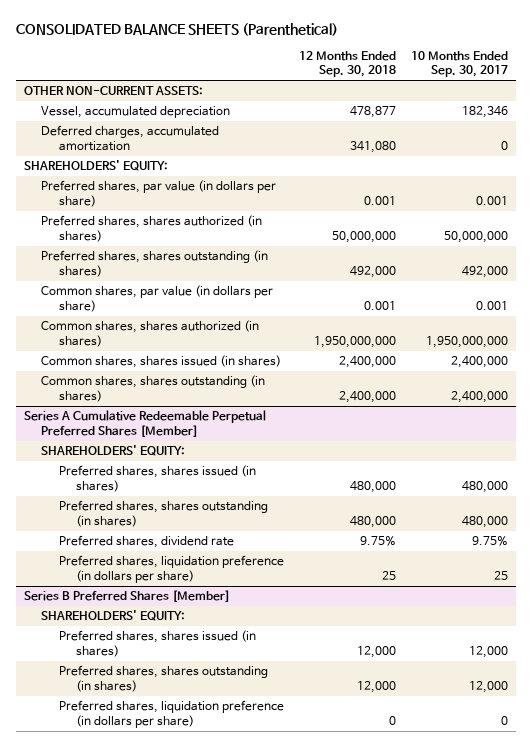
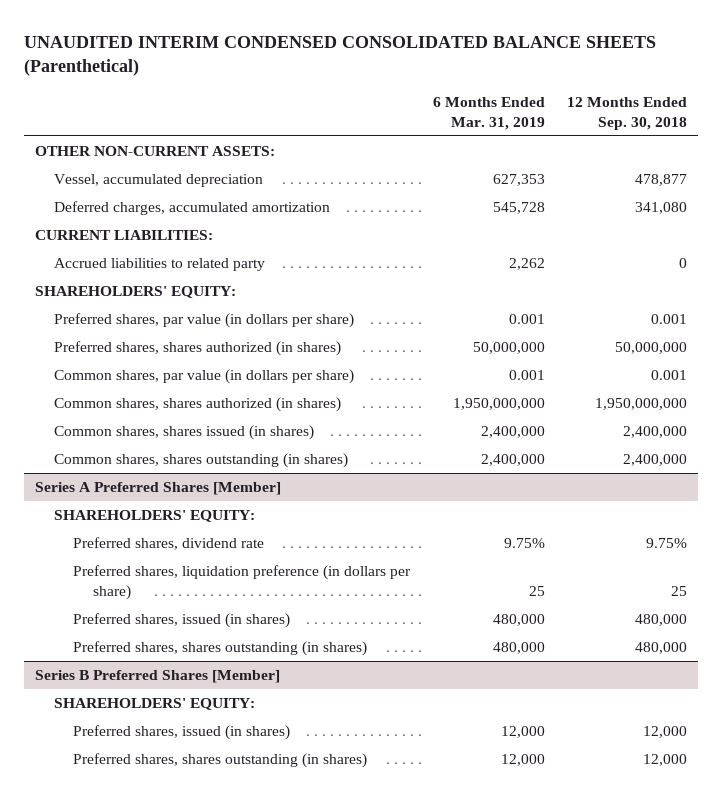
- CONSOLIDATED BALANCE SHEETS (Parenthetical)
+ UNAUDITED INTERIM CONDENSED CONSOLIDATED BALANCE SHEETS (Parenthetical)
- | 12 Months Ended Sep. 30, 2018 | 10 Months Ended Sep. 30, 2017
+ | 6 Months Ended Mar. 31, 2019 | 12 Months Ended Sep. 30, 2018
+ CURRENT LIABILITIES:
+ Accrued liabilities to related party | 2,262 | 0
- Preferred shares, shares outstanding (in shares) | 492,000 | 492,000
- Series A Cumulative Redeemable Perpetual Preferred Shares [Member]
+ Series A Preferred Shares [Member]
- Preferred shares, shares issued (in shares) | 480,000 | 480,000
- Preferred shares, shares outstanding (in shares) | 480,000 | 480,000
+ Preferred shares, issued (in shares) | 480,000 | 480,000
+ Preferred shares, shares outstanding (in shares) | 480,000 | 480,000
@ Series B Preferred Shares [Member]
- Preferred shares, shares issued (in shares) | 12,000 | 12,000
+ Preferred shares, issued (in shares) | 12,000 | 12,000
- Preferred shares, liquidation preference (in dollars per share) | 0 | 0

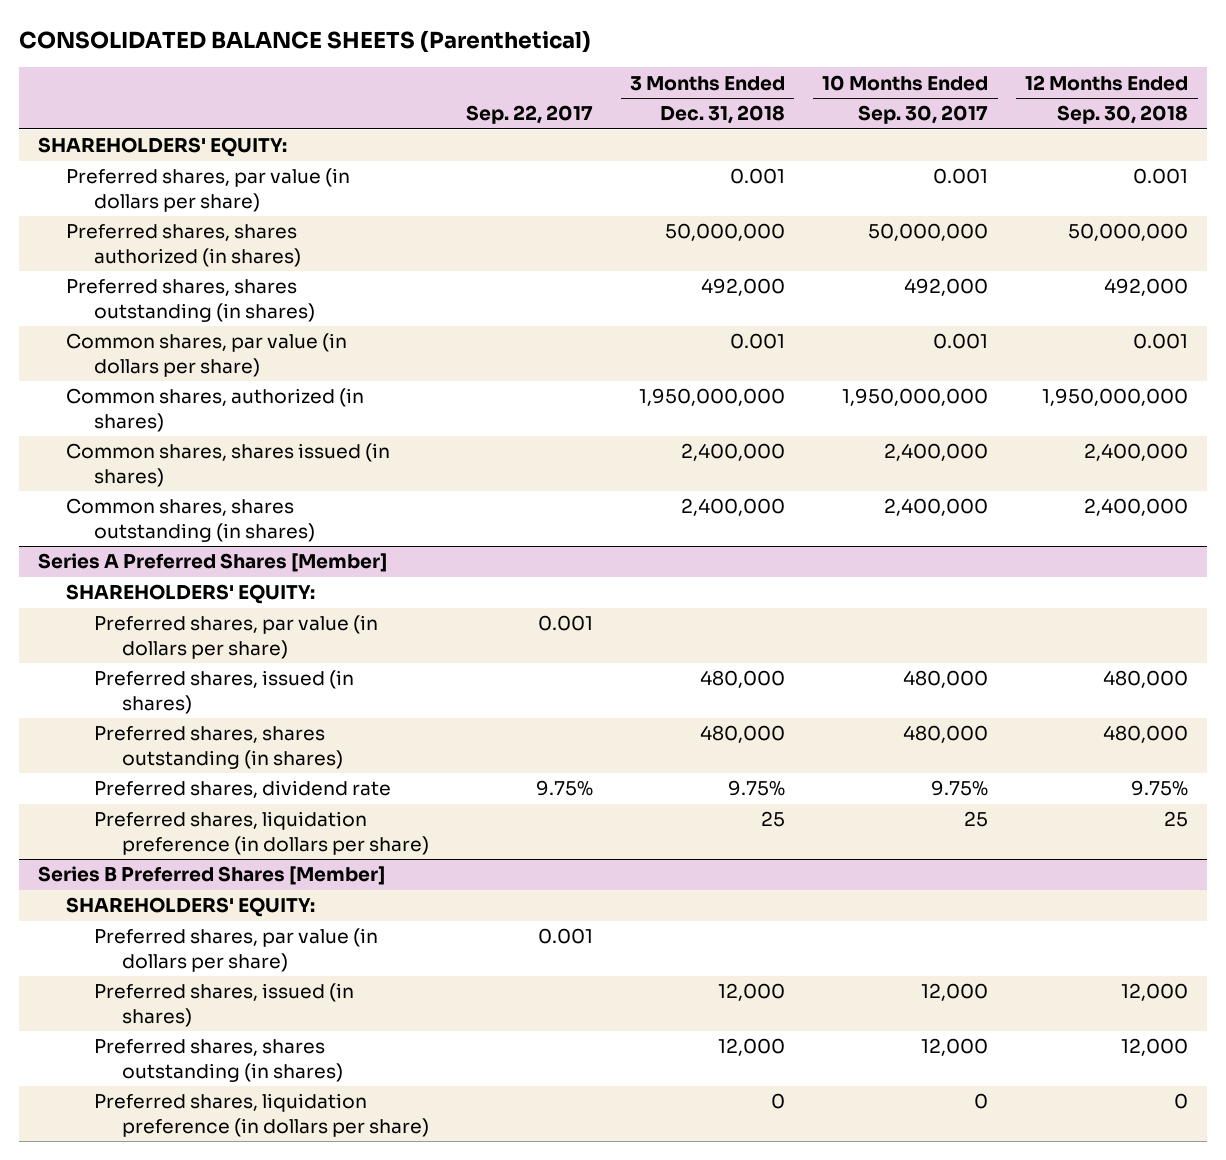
- UNAUDITED INTERIM CONDENSED CONSOLIDATED BALANCE SHEETS (Parenthetical)
+ CONSOLIDATED BALANCE SHEETS (Parenthetical)
- | 6 Months Ended Mar. 31, 2019 | 12 Months Ended Sep. 30, 2018
+ | Sep. 22, 2017 | 3 Months Ended Dec. 31, 2018 | 10 Months Ended Sep. 30, 2017 | 12 Months Ended Sep. 30, 2018
- OTHER NON-CURRENT ASSETS:
- Vessel, accumulated depreciation | 627,353 | 478,877
- Deferred charges, accumulated amortization | 545,728 | 341,080
- CURRENT LIABILITIES:
- Accrued liabilities to related party | 2,262 | 0
+ Preferred shares, shares outstanding (in shares) | | 492,000 | 492,000 | 492,000
- Common shares, shares authorized (in shares) | 1,950,000,000 | 1,950,000,000
+ Common shares, authorized (in shares) | | 1,950,000,000 | 1,950,000,000 | 1,950,000,000
@ Series A Preferred Shares [Member]
+ Preferred shares, par value (in dollars per share) | 0.001 | | |
moved down: Preferred shares, dividend rate | 9.75% | 9.75% | 9.75% | 9.75%
moved down: Preferred shares, liquidation preference (in dollars per share) | | 25 | 25 | 25
@ Series B Preferred Shares [Member]
+ Preferred shares, par value (in dollars per share) | 0.001 | | |
+ Preferred shares, liquidation preference (in dollars per share) | | 0 | 0 | 0

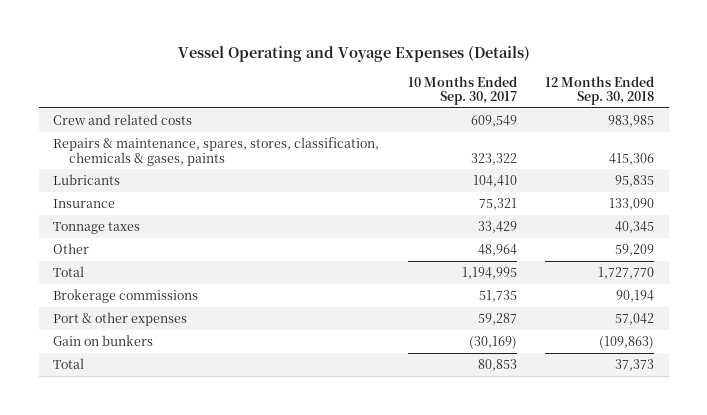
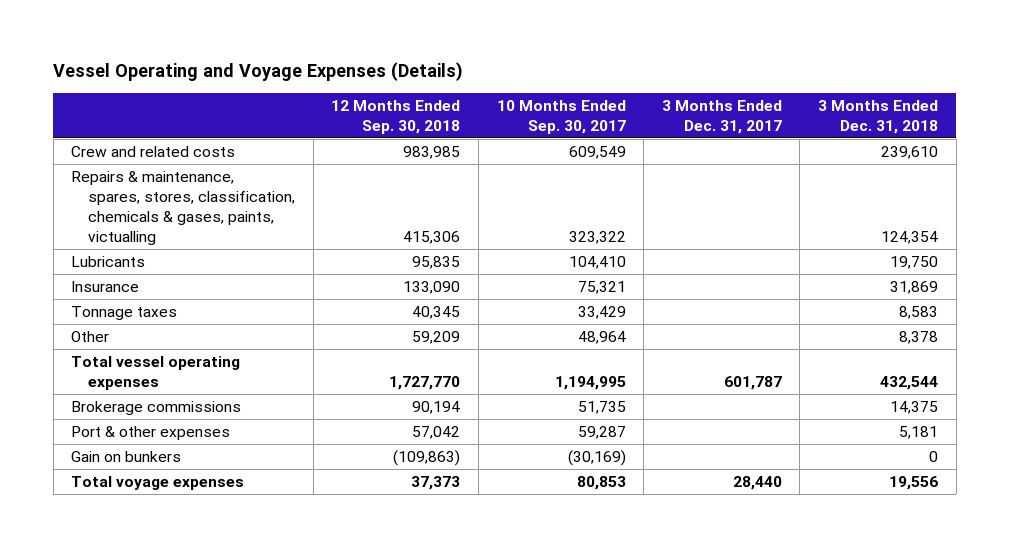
- | 10 Months Ended Sep. 30, 2017 | 12 Months Ended Sep. 30, 2018
+ | 12 Months Ended Sep. 30, 2018 | 10 Months Ended Sep. 30, 2017 | 3 Months Ended Dec. 31, 2017 | 3 Months Ended Dec. 31, 2018
- Repairs & maintenance, spares, stores, classification, chemicals & gases, paints | 323,322 | 415,306
+ Repairs & maintenance, spares, stores, classification, chemicals & gases, paints, victualling | 415,306 | 323,322 | | 124,354
- Total | 1,194,995 | 1,727,770
+ Total vessel operating expenses | 1,727,770 | 1,194,995 | 601,787 | 432,544
- Total | 80,853 | 37,373
+ Total voyage expenses | 37,373 | 80,853 | 28,440 | 19,556

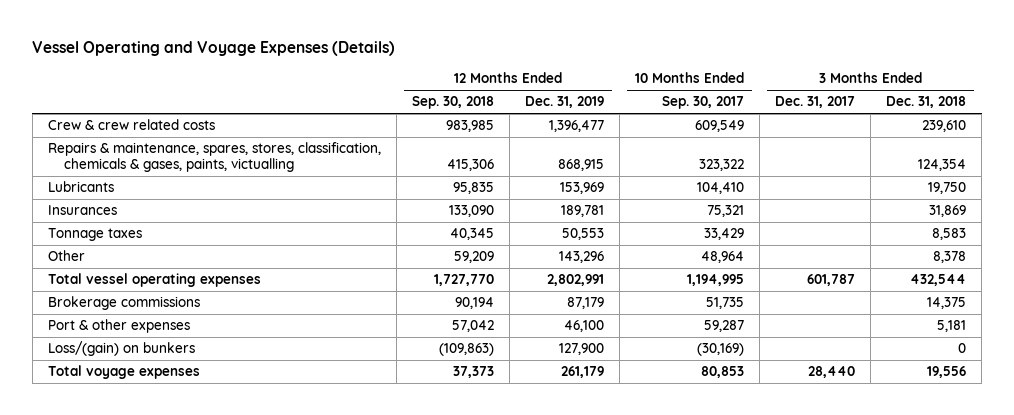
- | 12 Months Ended Sep. 30, 2018 | 10 Months Ended Sep. 30, 2017 | 3 Months Ended Dec. 31, 2017 | 3 Months Ended Dec. 31, 2018
+ | 12 Months Ended Sep. 30, 2018 | 12 Months Ended Dec. 31, 2019 | 10 Months Ended Sep. 30, 2017 | 3 Months Ended Dec. 31, 2017 | 3 Months Ended Dec. 31, 2018
- Crew and related costs | 983,985 | 609,549 | | 239,610
+ Crew & crew related costs | 983,985 | 1,396,477 | 609,549 | | 239,610
- Insurance | 133,090 | 75,321 | | 31,869
+ Insurances | 133,090 | 189,781 | 75,321 | | 31,869
- Gain on bunkers | (109,863) | (30,169) | | 0
+ Loss/(gain) on bunkers | (109,863) | 127,900 | (30,169) | | 0

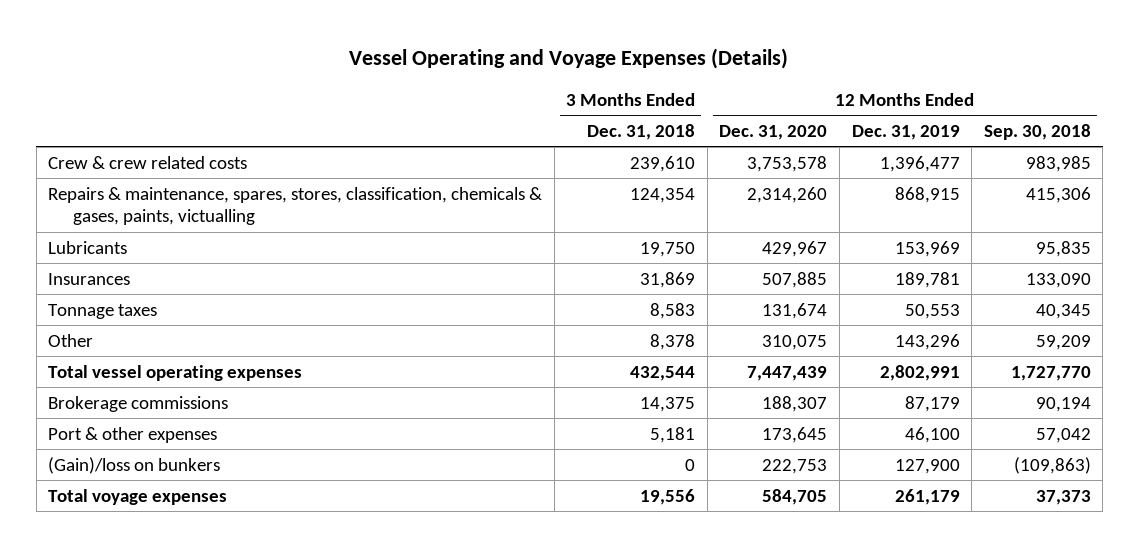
- | 12 Months Ended Sep. 30, 2018 | 12 Months Ended Dec. 31, 2019 | 10 Months Ended Sep. 30, 2017 | 3 Months Ended Dec. 31, 2017 | 3 Months Ended Dec. 31, 2018
+ | 3 Months Ended Dec. 31, 2018 | 12 Months Ended Dec. 31, 2020 | 12 Months Ended Dec. 31, 2019 | 12 Months Ended Sep. 30, 2018
- Loss/(gain) on bunkers | (109,863) | 127,900 | (30,169) | | 0
+ (Gain)/loss on bunkers | 0 | 222,753 | 127,900 | (109,863)

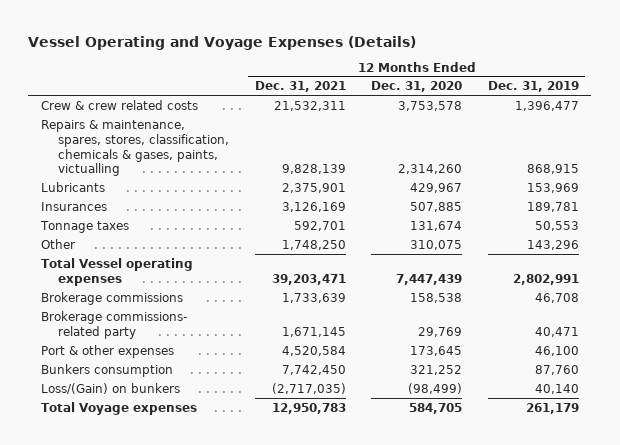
- | 3 Months Ended Dec. 31, 2018 | 12 Months Ended Dec. 31, 2020 | 12 Months Ended Dec. 31, 2019 | 12 Months Ended Sep. 30, 2018
+ | 12 Months Ended Dec. 31, 2021 | 12 Months Ended Dec. 31, 2020 | 12 Months Ended Dec. 31, 2019
- Total vessel operating expenses | 432,544 | 7,447,439 | 2,802,991 | 1,727,770
- Brokerage commissions | 14,375 | 188,307 | 87,179 | 90,194
+ Total Vessel operating expenses | 39,203,471 | 7,447,439 | 2,802,991
+ Brokerage commissions | 1,733,639 | 158,538 | 46,708
+ Brokerage commissions- related party | 1,671,145 | 29,769 | 40,471
- (Gain)/loss on bunkers | 0 | 222,753 | 127,900 | (109,863)
- Total voyage expenses | 19,556 | 584,705 | 261,179 | 37,373
+ Bunkers consumption | 7,742,450 | 321,252 | 87,760
+ Loss/(Gain) on bunkers | (2,717,035) | (98,499) | 40,140
+ Total Voyage expenses | 12,950,783 | 584,705 | 261,179

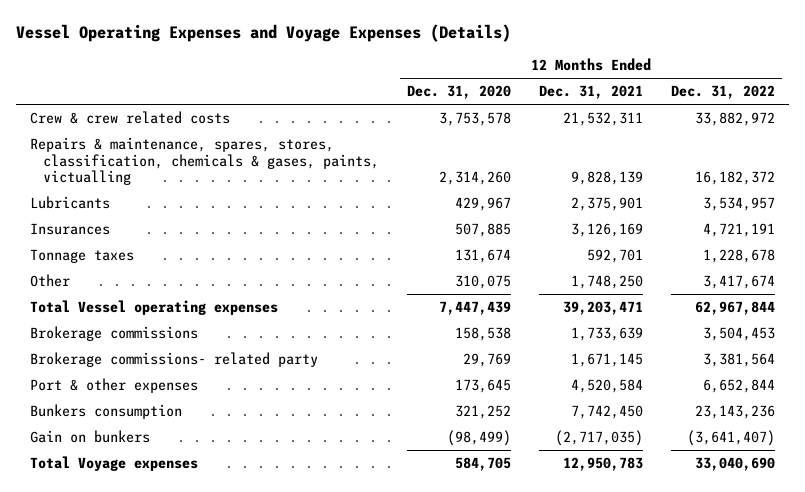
- Vessel Operating and Voyage Expenses (Details)
+ Vessel Operating Expenses and Voyage Expenses (Details)
- | 12 Months Ended Dec. 31, 2021 | 12 Months Ended Dec. 31, 2020 | 12 Months Ended Dec. 31, 2019
+ | 12 Months Ended Dec. 31, 2020 | 12 Months Ended Dec. 31, 2021 | 12 Months Ended Dec. 31, 2022
- Loss/(Gain) on bunkers | (2,717,035) | (98,499) | 40,140
+ Gain on bunkers | (98,499) | (2,717,035) | (3,641,407)

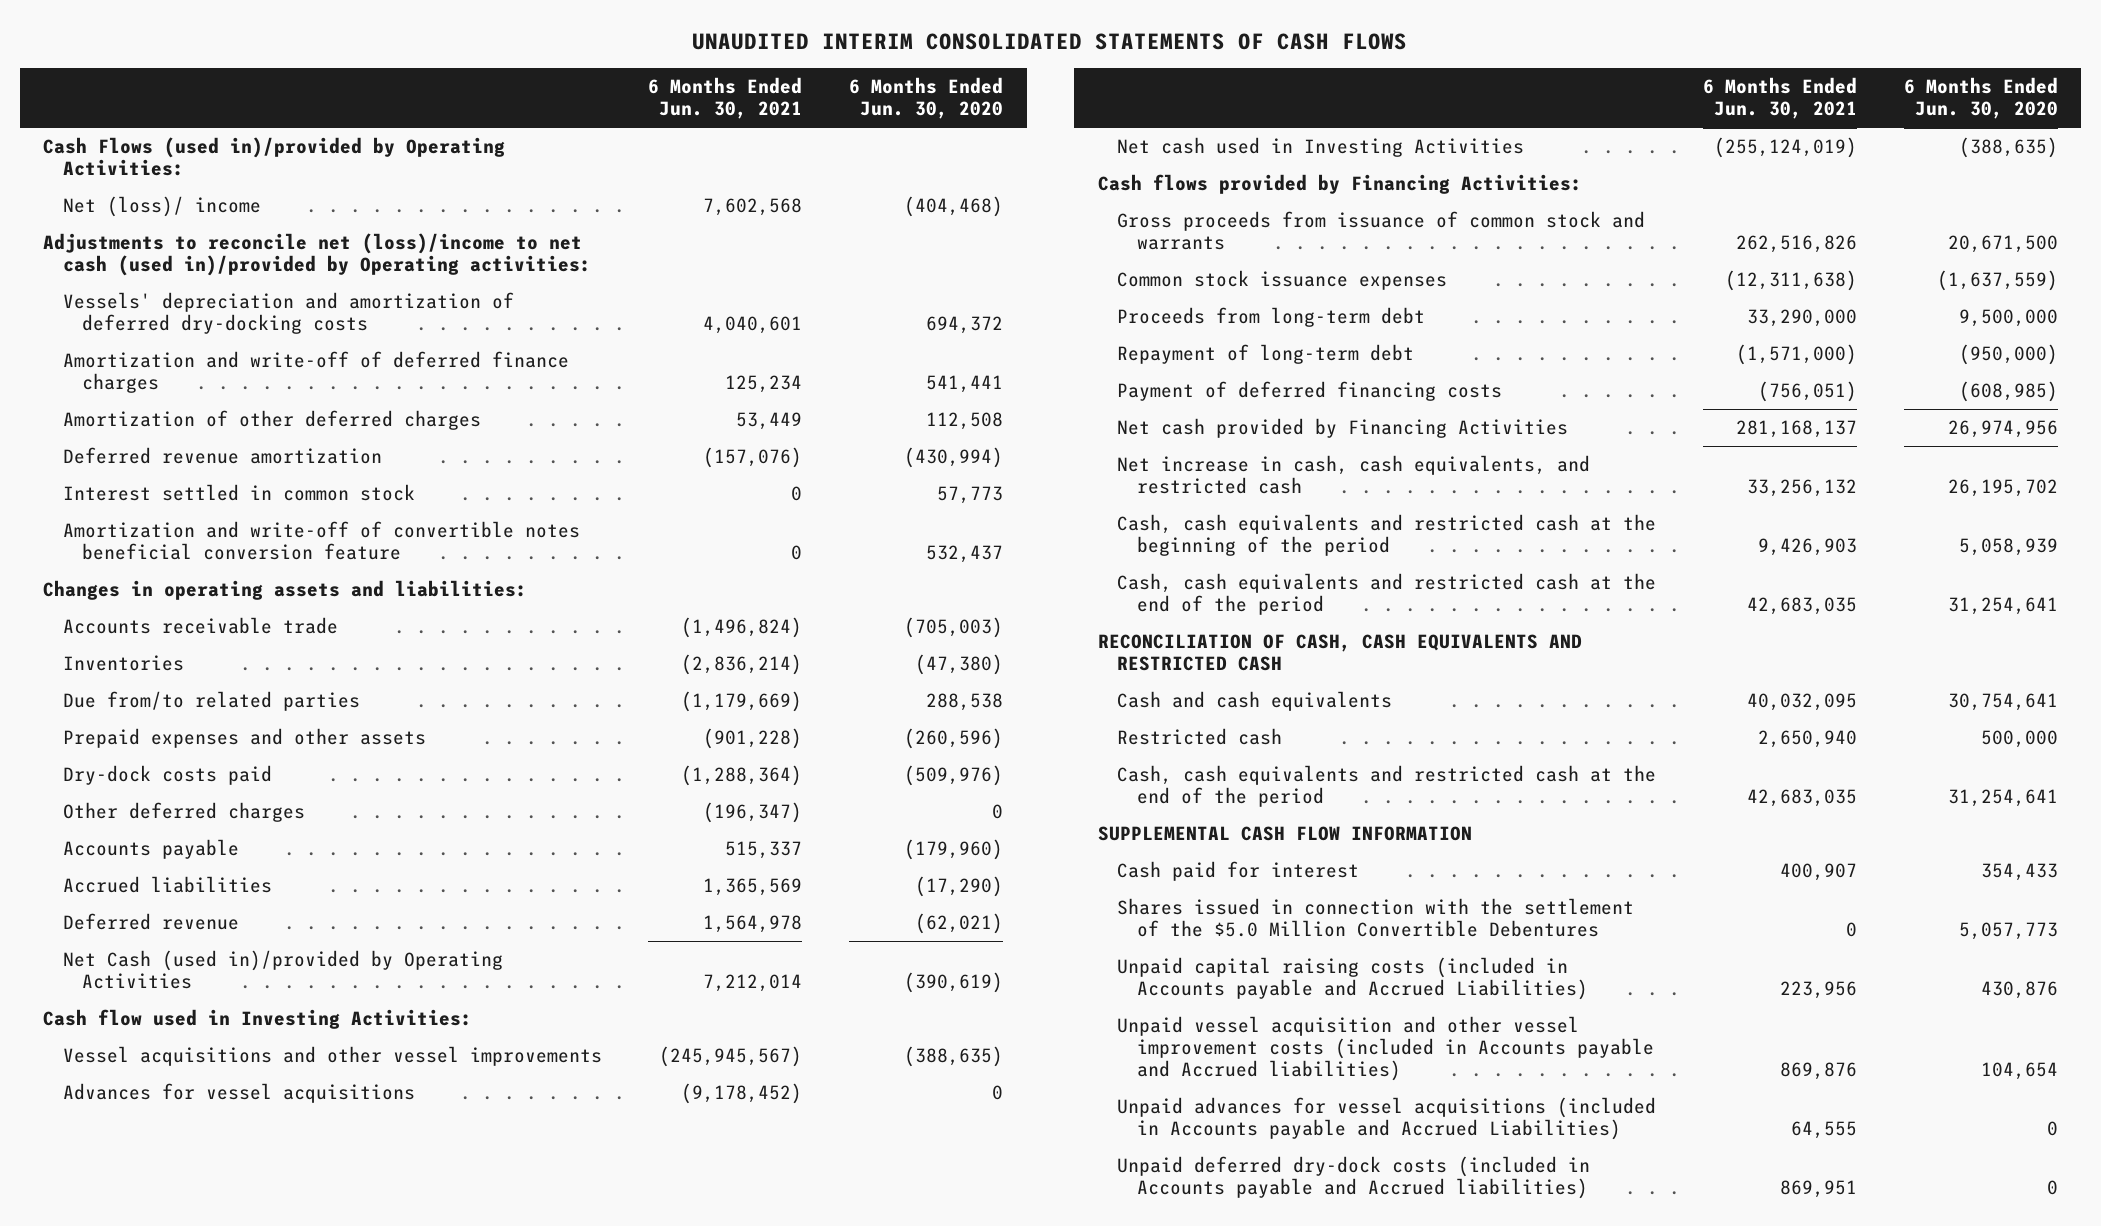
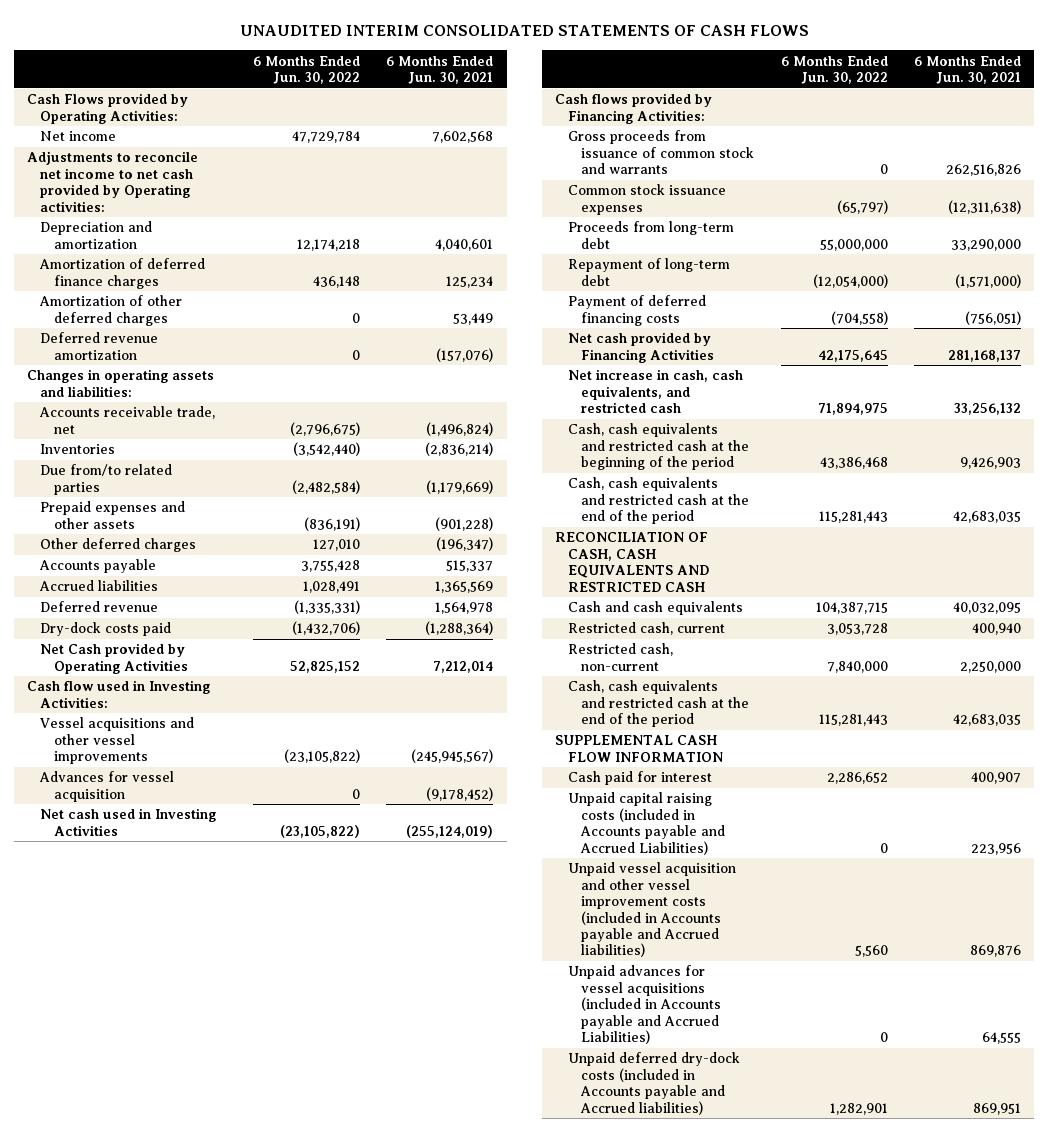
- | 6 Months Ended Jun. 30, 2021 | 6 Months Ended Jun. 30, 2020
+ | 6 Months Ended Jun. 30, 2022 | 6 Months Ended Jun. 30, 2021
- Cash Flows (used in)/provided by Operating Activities:
- Net (loss)/ income | 7,602,568 | (404,468)
- Adjustments to reconcile net (loss)/income to net cash (used in)/provided by Operating activities:
- Vessels' depreciation and amortization of deferred dry-docking costs | 4,040,601 | 694,372
- Amortization and write-off of deferred finance charges | 125,234 | 541,441
+ Cash Flows provided by Operating Activities:
+ Net income | 47,729,784 | 7,602,568
+ Adjustments to reconcile net income to net cash provided by Operating activities:
+ Depreciation and amortization | 12,174,218 | 4,040,601
+ Amortization of deferred finance charges | 436,148 | 125,234
- Interest settled in common stock | 0 | 57,773
- Amortization and write-off of convertible notes beneficial conversion feature | 0 | 532,437
- Accounts receivable trade | (1,496,824) | (705,003)
+ Accounts receivable trade, net | (2,796,675) | (1,496,824)
- Net Cash (used in)/provided by Operating Activities | 7,212,014 | (390,619)
moved down: Dry-dock costs paid | (1,432,706) | (1,288,364)
+ Net Cash provided by Operating Activities | 52,825,152 | 7,212,014
- Advances for vessel acquisitions | (9,178,452) | 0
+ Advances for vessel acquisition | 0 | (9,178,452)
- Restricted cash | 2,650,940 | 500,000
+ Restricted cash, current | 3,053,728 | 400,940
+ Restricted cash, non-current | 7,840,000 | 2,250,000
- Shares issued in connection with the settlement of the $5.0 Million Convertible Debentures | 0 | 5,057,773

